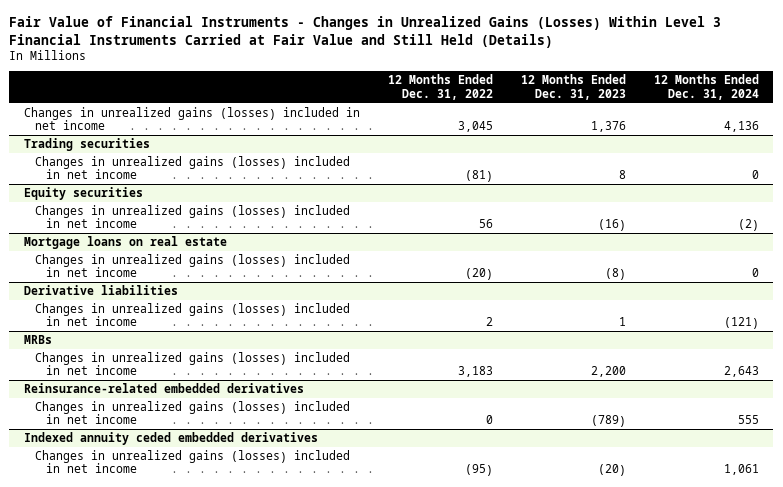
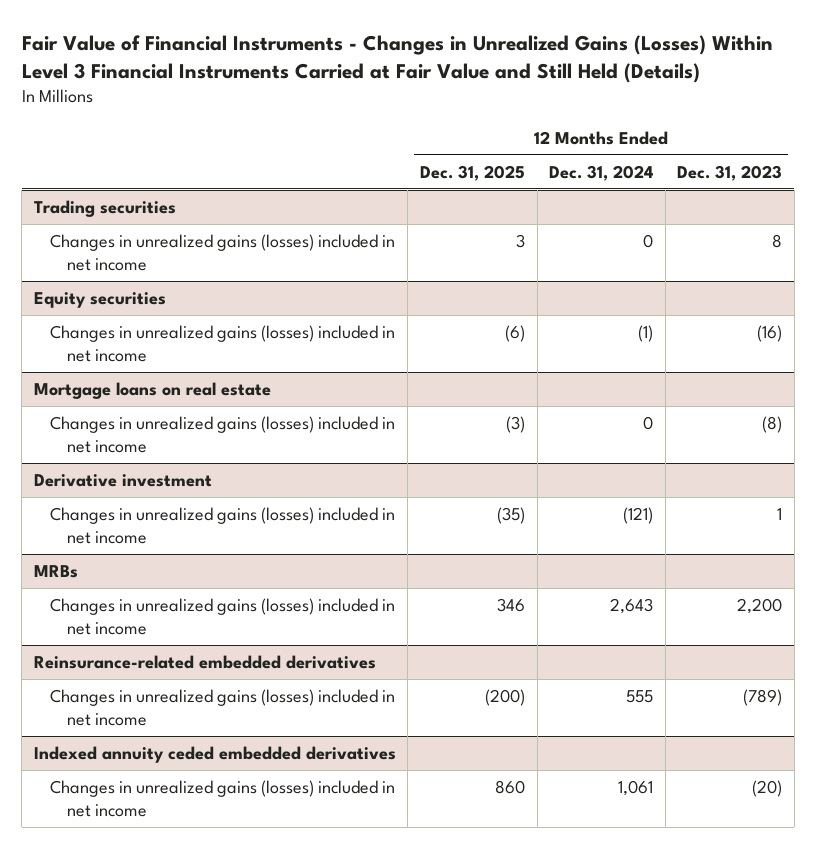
- | 12 Months Ended Dec. 31, 2022 | 12 Months Ended Dec. 31, 2023 | 12 Months Ended Dec. 31, 2024
+ | 12 Months Ended Dec. 31, 2025 | 12 Months Ended Dec. 31, 2024 | 12 Months Ended Dec. 31, 2023
- Changes in unrealized gains (losses) included in net income | 3,045 | 1,376 | 4,136
@ Equity securities
- Changes in unrealized gains (losses) included in net income | 56 | (16) | (2)
+ Changes in unrealized gains (losses) included in net income | (6) | (1) | (16)
- Derivative liabilities
+ Derivative investment

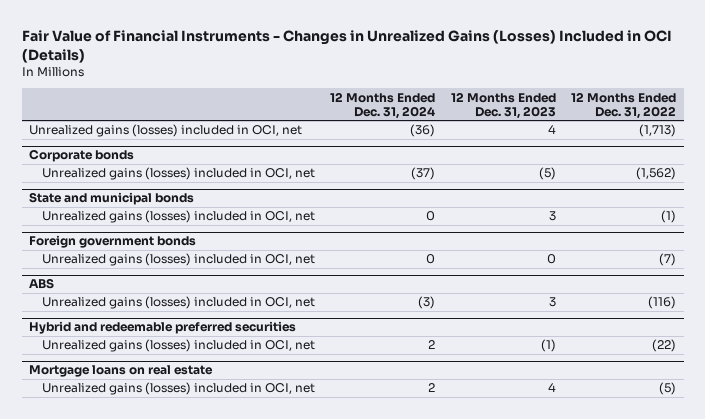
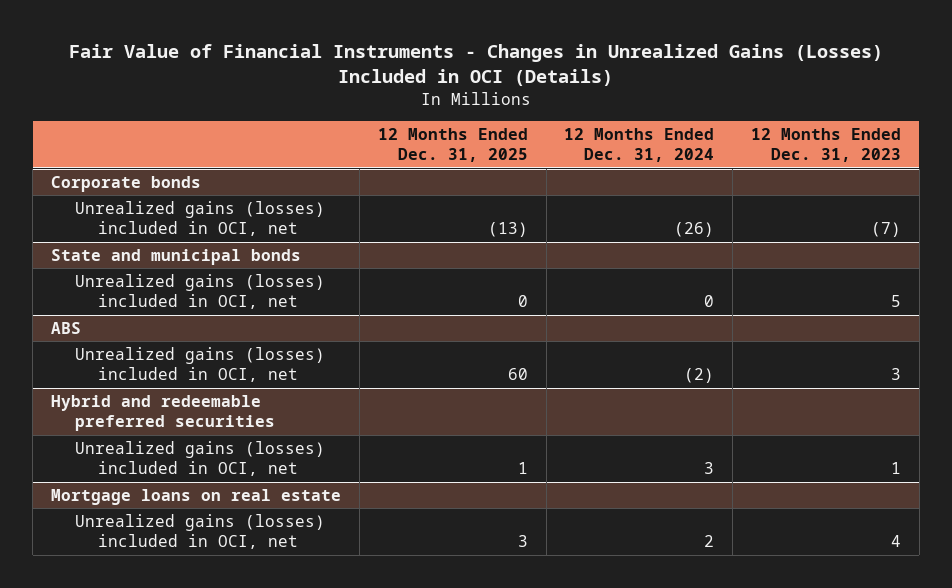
- | 12 Months Ended Dec. 31, 2024 | 12 Months Ended Dec. 31, 2023 | 12 Months Ended Dec. 31, 2022
+ | 12 Months Ended Dec. 31, 2025 | 12 Months Ended Dec. 31, 2024 | 12 Months Ended Dec. 31, 2023
- Unrealized gains (losses) included in OCI, net | (36) | 4 | (1,713)
@ Corporate bonds
- Unrealized gains (losses) included in OCI, net | (37) | (5) | (1,562)
+ Unrealized gains (losses) included in OCI, net | (13) | (26) | (7)
@ State and municipal bonds
- Unrealized gains (losses) included in OCI, net | 0 | 3 | (1)
- Foreign government bonds
- Unrealized gains (losses) included in OCI, net | 0 | 0 | (7)
@ State and municipal bonds
+ Unrealized gains (losses) included in OCI, net | 0 | 0 | 5
@ ABS
- Unrealized gains (losses) included in OCI, net | (3) | 3 | (116)
+ Unrealized gains (losses) included in OCI, net | 60 | (2) | 3
@ Hybrid and redeemable preferred securities
- Unrealized gains (losses) included in OCI, net | 2 | (1) | (22)
+ Unrealized gains (losses) included in OCI, net | 1 | 3 | 1

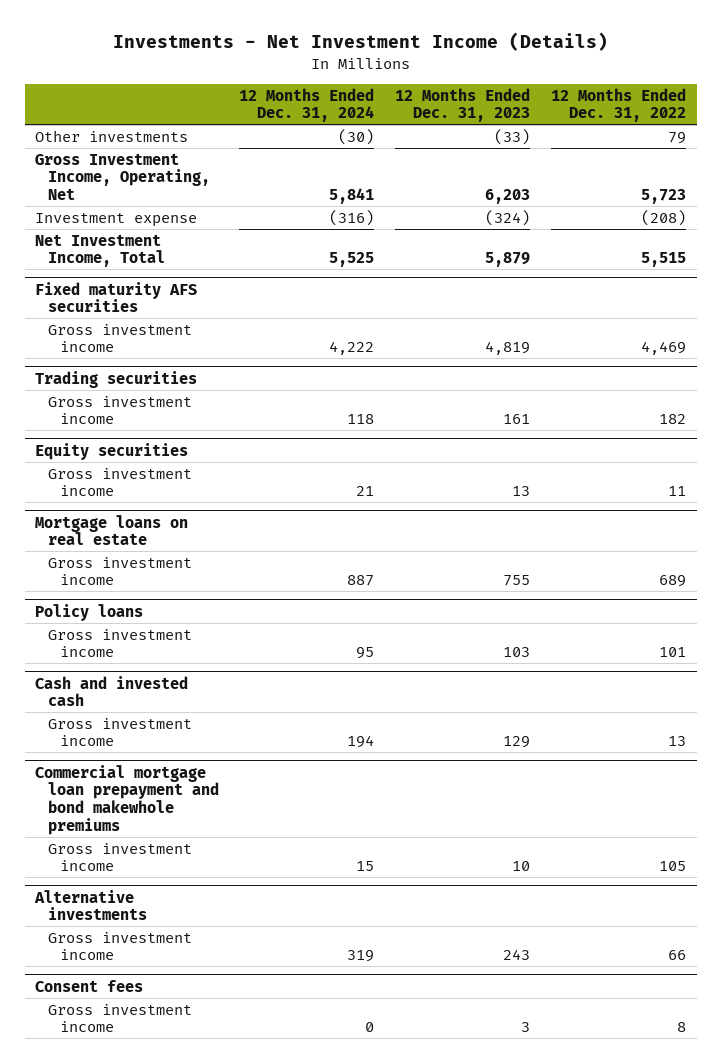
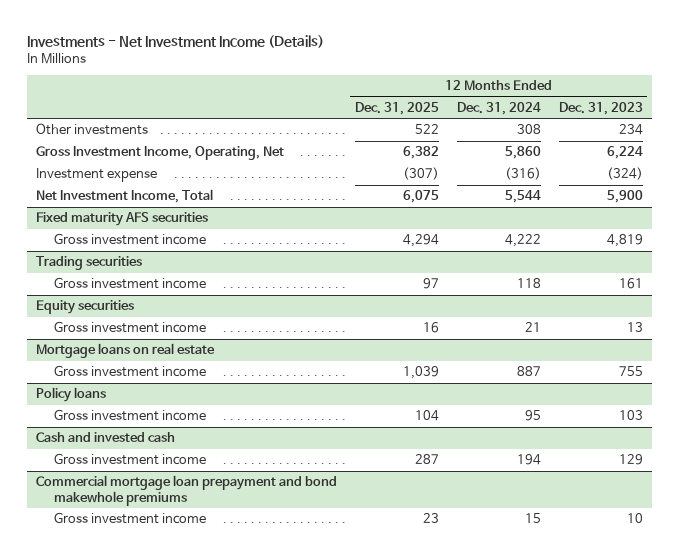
- | 12 Months Ended Dec. 31, 2024 | 12 Months Ended Dec. 31, 2023 | 12 Months Ended Dec. 31, 2022
+ | 12 Months Ended Dec. 31, 2025 | 12 Months Ended Dec. 31, 2024 | 12 Months Ended Dec. 31, 2023
- Other investments | (30) | (33) | 79
- Gross Investment Income, Operating, Net | 5,841 | 6,203 | 5,723
+ Other investments | 522 | 308 | 234
+ Gross Investment Income, Operating, Net | 6,382 | 5,860 | 6,224
- Net Investment Income, Total | 5,525 | 5,879 | 5,515
+ Net Investment Income, Total | 6,075 | 5,544 | 5,900
- Alternative investments
- Gross investment income | 319 | 243 | 66
- Consent fees
- Gross investment income | 0 | 3 | 8

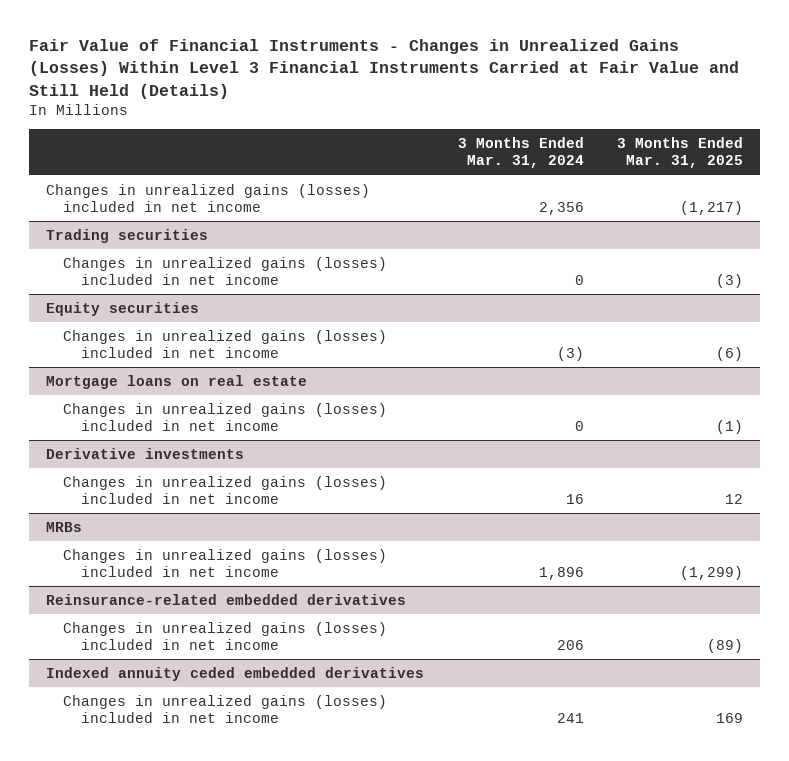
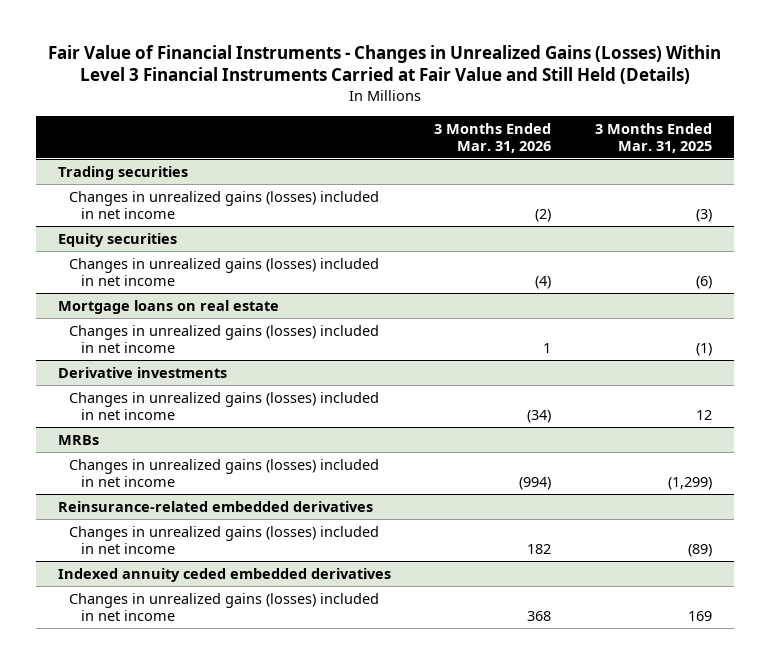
- | 3 Months Ended Mar. 31, 2024 | 3 Months Ended Mar. 31, 2025
+ | 3 Months Ended Mar. 31, 2026 | 3 Months Ended Mar. 31, 2025
- Changes in unrealized gains (losses) included in net income | 2,356 | (1,217)

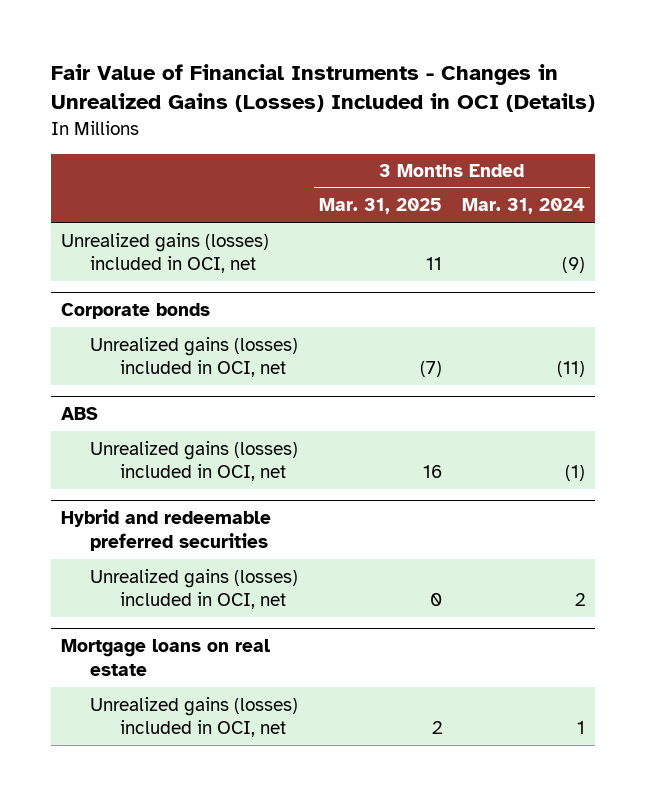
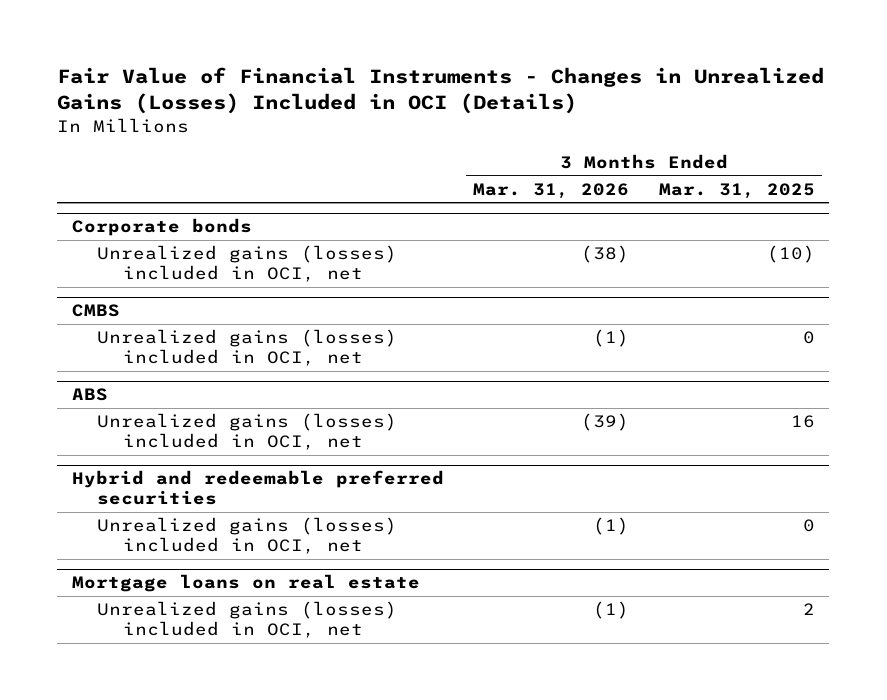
- | 3 Months Ended Mar. 31, 2025 | 3 Months Ended Mar. 31, 2024
+ | 3 Months Ended Mar. 31, 2026 | 3 Months Ended Mar. 31, 2025
- Unrealized gains (losses) included in OCI, net | 11 | (9)
@ Corporate bonds
- Unrealized gains (losses) included in OCI, net | (7) | (11)
+ Unrealized gains (losses) included in OCI, net | (38) | (10)
+ CMBS
+ Unrealized gains (losses) included in OCI, net | (1) | 0

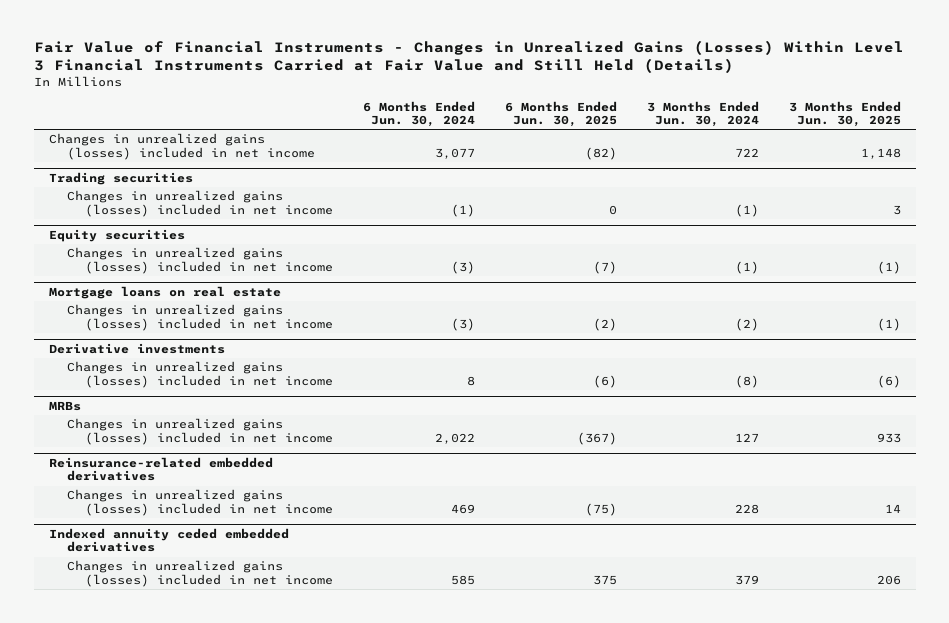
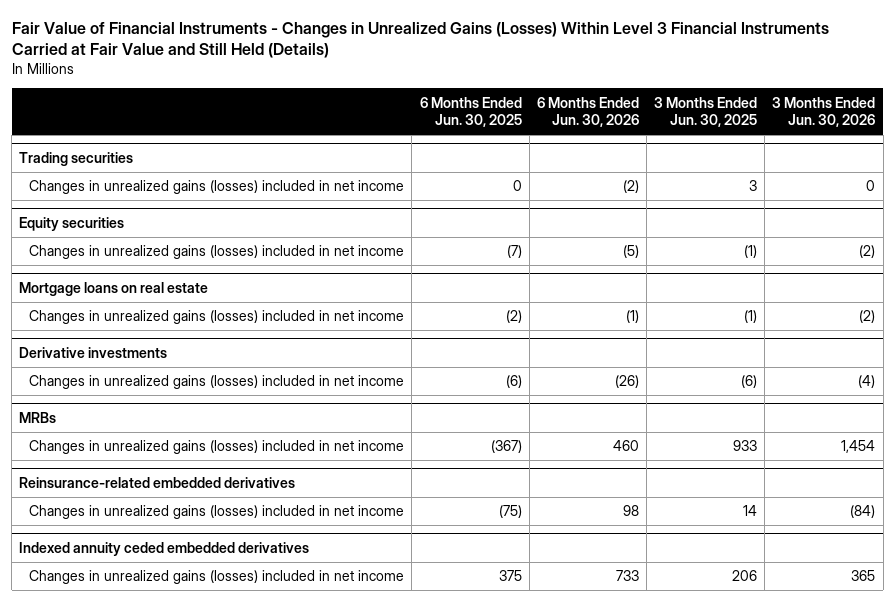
- | 6 Months Ended Jun. 30, 2024 | 6 Months Ended Jun. 30, 2025 | 3 Months Ended Jun. 30, 2024 | 3 Months Ended Jun. 30, 2025
+ | 6 Months Ended Jun. 30, 2025 | 6 Months Ended Jun. 30, 2026 | 3 Months Ended Jun. 30, 2025 | 3 Months Ended Jun. 30, 2026
- Changes in unrealized gains (losses) included in net income | 3,077 | (82) | 722 | 1,148

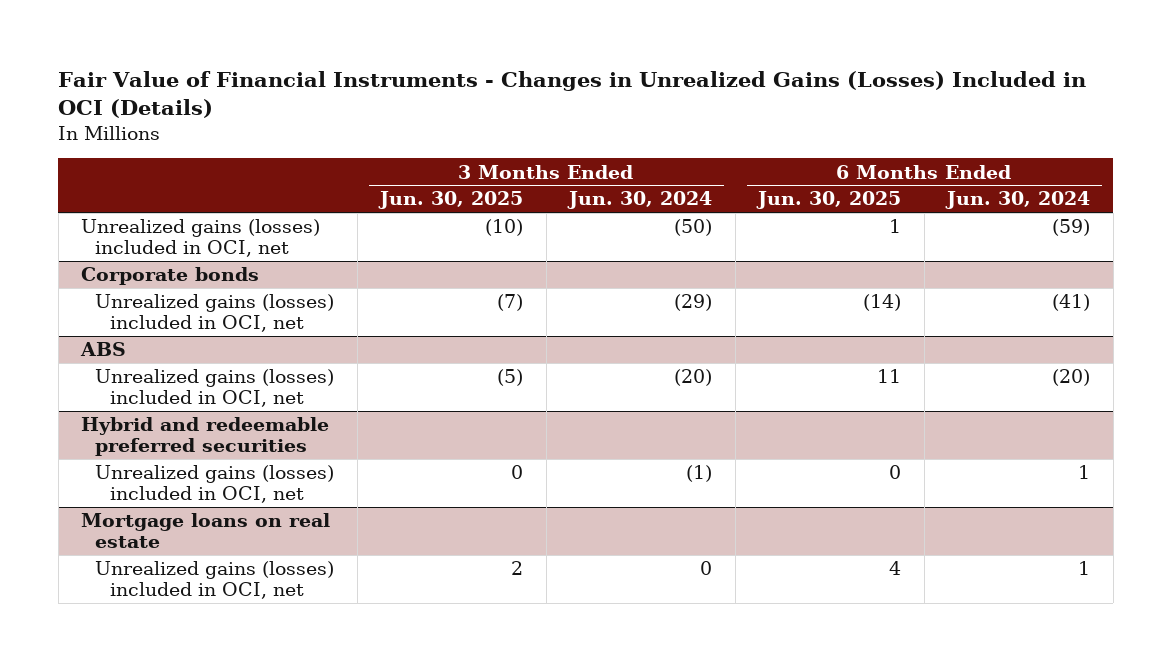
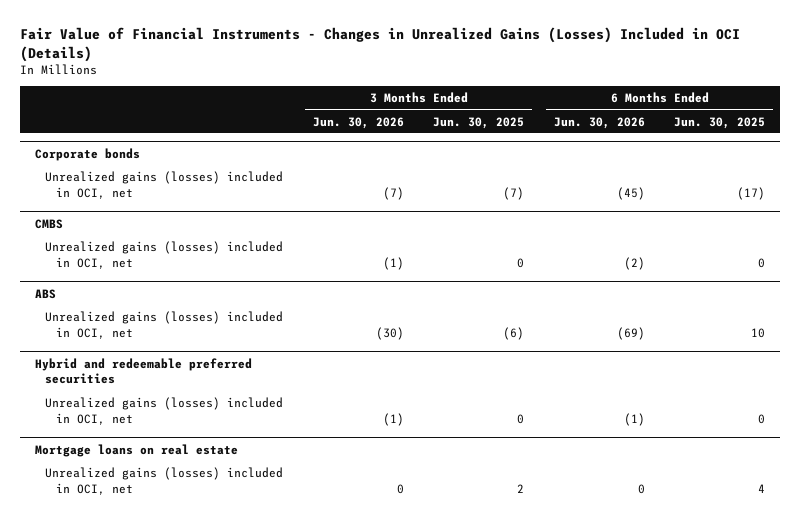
- | 3 Months Ended Jun. 30, 2025 | 3 Months Ended Jun. 30, 2024 | 6 Months Ended Jun. 30, 2025 | 6 Months Ended Jun. 30, 2024
+ | 3 Months Ended Jun. 30, 2026 | 3 Months Ended Jun. 30, 2025 | 6 Months Ended Jun. 30, 2026 | 6 Months Ended Jun. 30, 2025
- Unrealized gains (losses) included in OCI, net | (10) | (50) | 1 | (59)
@ Corporate bonds
- Unrealized gains (losses) included in OCI, net | (7) | (29) | (14) | (41)
+ Unrealized gains (losses) included in OCI, net | (7) | (7) | (45) | (17)
+ CMBS
+ Unrealized gains (losses) included in OCI, net | (1) | 0 | (2) | 0
@ ABS
- Unrealized gains (losses) included in OCI, net | (5) | (20) | 11 | (20)
+ Unrealized gains (losses) included in OCI, net | (30) | (6) | (69) | 10

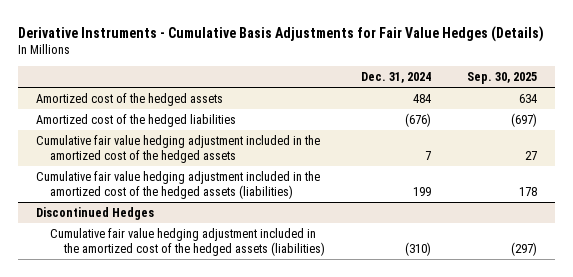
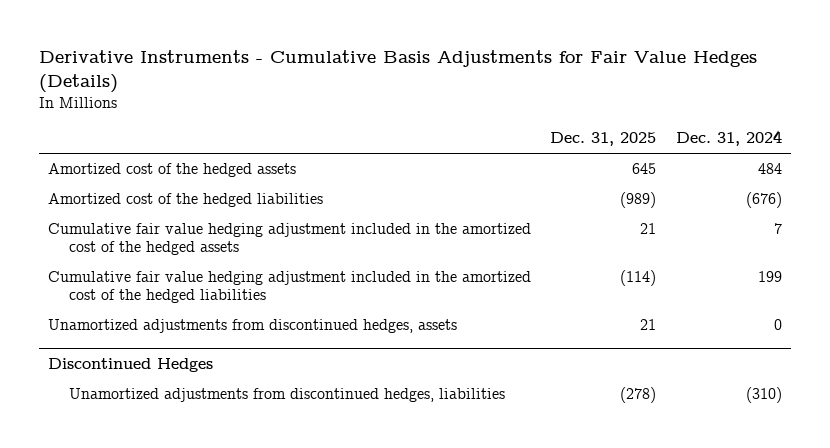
- | Dec. 31, 2024 | Sep. 30, 2025
+ | Dec. 31, 2025 | Dec. 31, 2024
- Cumulative fair value hedging adjustment included in the amortized cost of the hedged assets (liabilities) | 199 | 178
+ Cumulative fair value hedging adjustment included in the amortized cost of the hedged liabilities | (114) | 199
+ Unamortized adjustments from discontinued hedges, assets | 21 | 0
@ Discontinued Hedges
- Cumulative fair value hedging adjustment included in the amortized cost of the hedged assets (liabilities) | (310) | (297)
+ Unamortized adjustments from discontinued hedges, liabilities | (278) | (310)

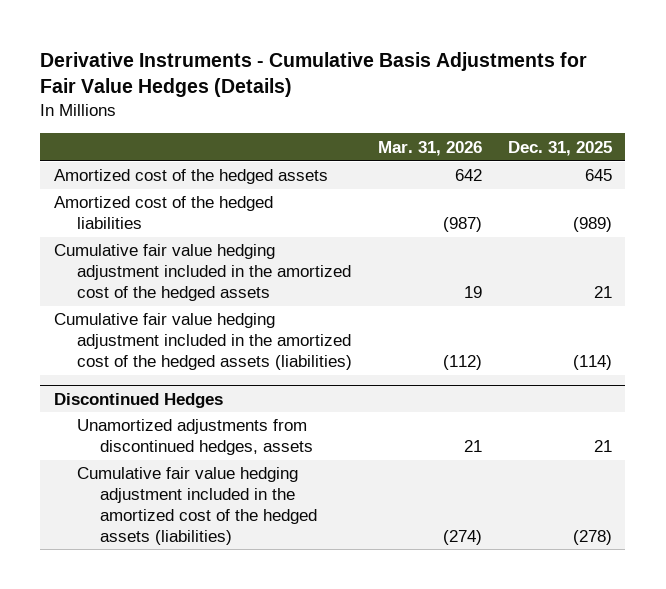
- | Dec. 31, 2025 | Dec. 31, 2024
+ | Mar. 31, 2026 | Dec. 31, 2025
- Cumulative fair value hedging adjustment included in the amortized cost of the hedged liabilities | (114) | 199
- Unamortized adjustments from discontinued hedges, assets | 21 | 0
+ Cumulative fair value hedging adjustment included in the amortized cost of the hedged assets (liabilities) | (112) | (114)
@ Discontinued Hedges
- Unamortized adjustments from discontinued hedges, liabilities | (278) | (310)
+ Unamortized adjustments from discontinued hedges, assets | 21 | 21
+ Cumulative fair value hedging adjustment included in the amortized cost of the hedged assets (liabilities) | (274) | (278)

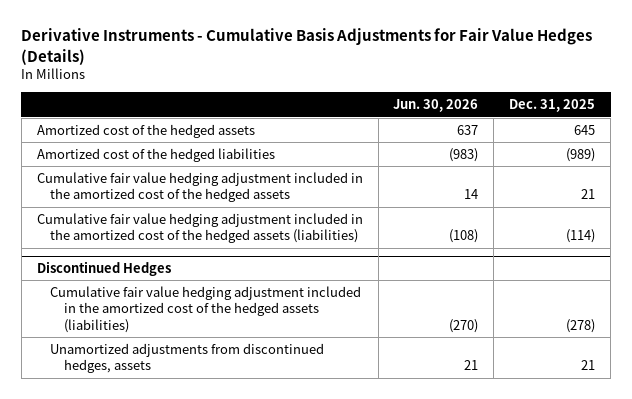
- | Mar. 31, 2026 | Dec. 31, 2025
+ | Jun. 30, 2026 | Dec. 31, 2025
@ Discontinued Hedges
moved down: Unamortized adjustments from discontinued hedges, assets | 21 | 21

